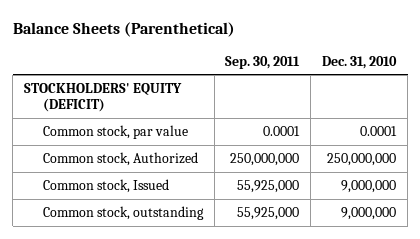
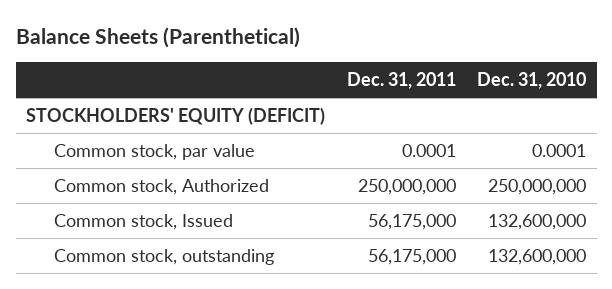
- | Sep. 30, 2011 | Dec. 31, 2010
+ | Dec. 31, 2011 | Dec. 31, 2010
- Common stock, Issued | 55,925,000 | 9,000,000
- Common stock, outstanding | 55,925,000 | 9,000,000
+ Common stock, Issued | 56,175,000 | 132,600,000
+ Common stock, outstanding | 56,175,000 | 132,600,000

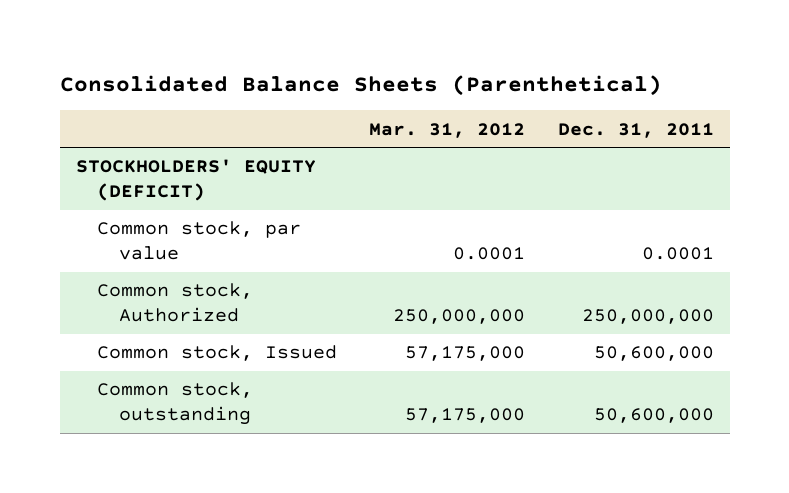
- Balance Sheets (Parenthetical)
+ Consolidated Balance Sheets (Parenthetical)
- | Dec. 31, 2011 | Dec. 31, 2010
+ | Mar. 31, 2012 | Dec. 31, 2011
- Common stock, Issued | 56,175,000 | 132,600,000
- Common stock, outstanding | 56,175,000 | 132,600,000
+ Common stock, Issued | 57,175,000 | 50,600,000
+ Common stock, outstanding | 57,175,000 | 50,600,000

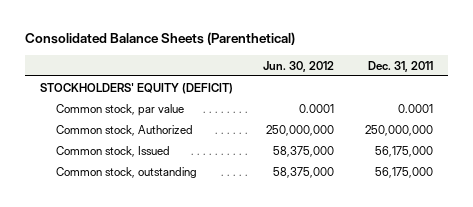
- | Mar. 31, 2012 | Dec. 31, 2011
+ | Jun. 30, 2012 | Dec. 31, 2011
- Common stock, Issued | 57,175,000 | 50,600,000
- Common stock, outstanding | 57,175,000 | 50,600,000
+ Common stock, Issued | 58,375,000 | 56,175,000
+ Common stock, outstanding | 58,375,000 | 56,175,000

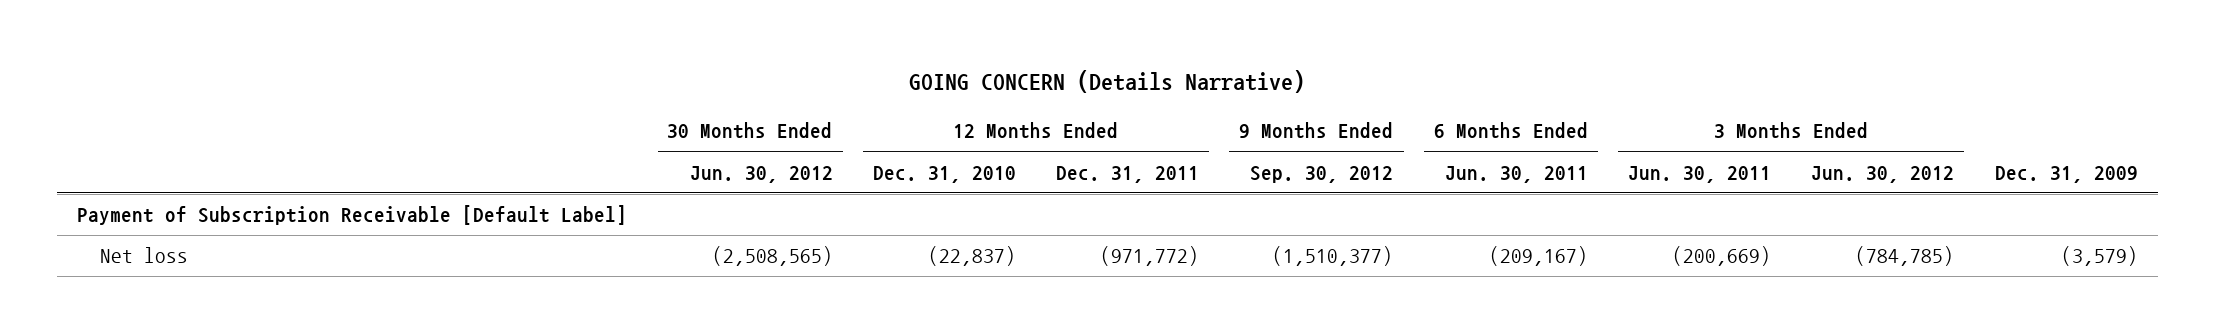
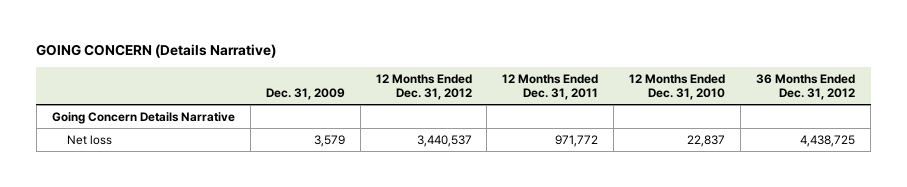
- | 30 Months Ended Jun. 30, 2012 | 12 Months Ended Dec. 31, 2010 | 12 Months Ended Dec. 31, 2011 | 9 Months Ended Sep. 30, 2012 | 6 Months Ended Jun. 30, 2011 | 3 Months Ended Jun. 30, 2011 | 3 Months Ended Jun. 30, 2012 | Dec. 31, 2009
+ | Dec. 31, 2009 | 12 Months Ended Dec. 31, 2012 | 12 Months Ended Dec. 31, 2011 | 12 Months Ended Dec. 31, 2010 | 36 Months Ended Dec. 31, 2012
- Payment of Subscription Receivable [Default Label]
- Net loss | (2,508,565) | (22,837) | (971,772) | (1,510,377) | (209,167) | (200,669) | (784,785) | (3,579)
+ Going Concern Details Narrative
+ Net loss | 3,579 | 3,440,537 | 971,772 | 22,837 | 4,438,725

